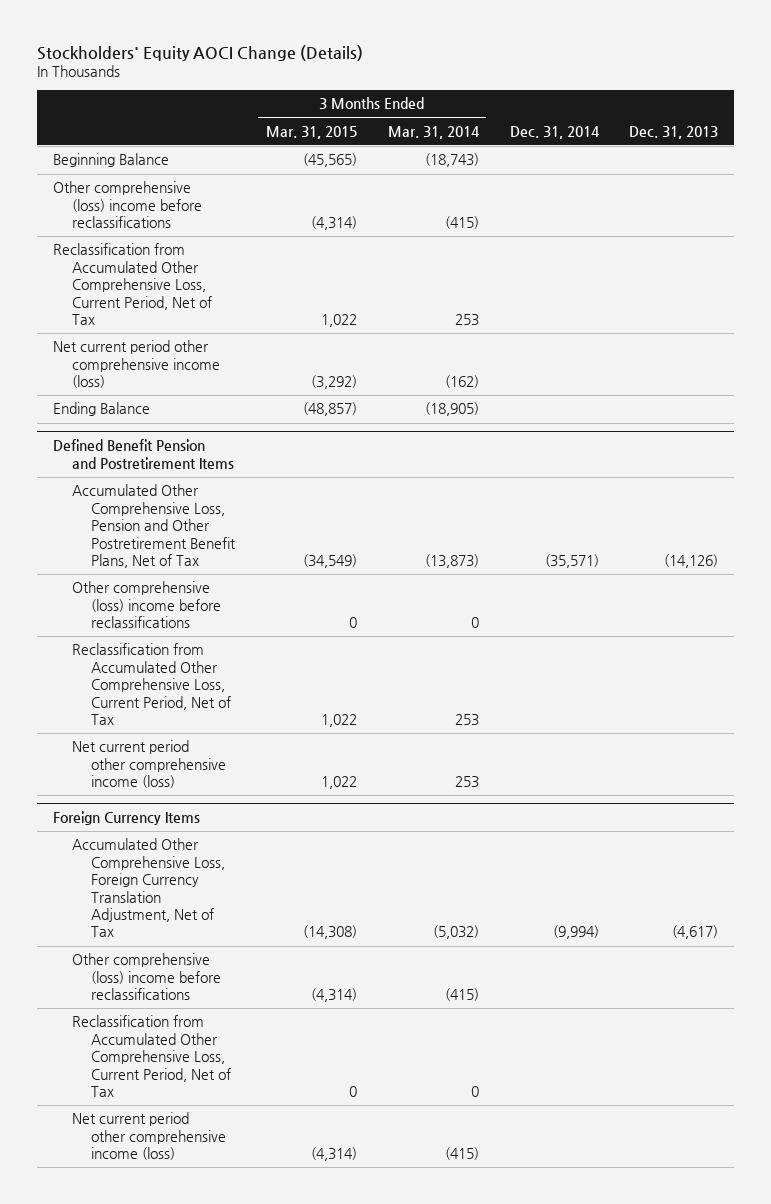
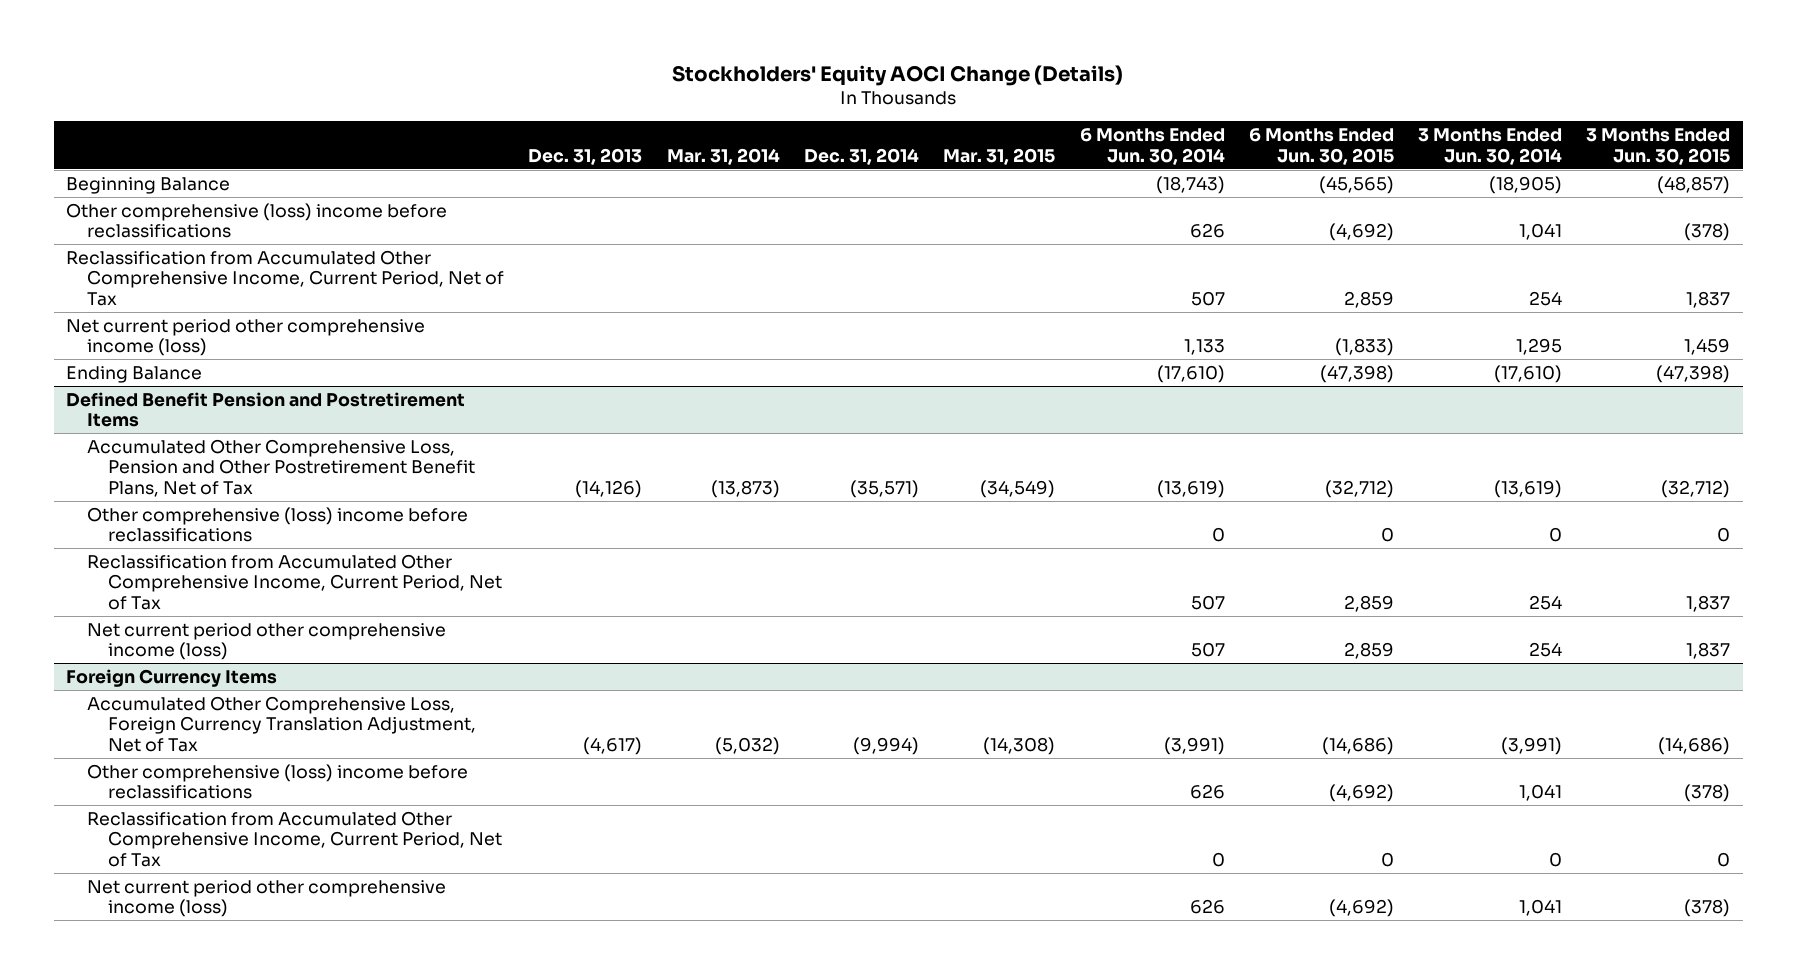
- | 3 Months Ended Mar. 31, 2015 | 3 Months Ended Mar. 31, 2014 | Dec. 31, 2014 | Dec. 31, 2013
+ | Dec. 31, 2013 | Mar. 31, 2014 | Dec. 31, 2014 | Mar. 31, 2015 | 6 Months Ended Jun. 30, 2014 | 6 Months Ended Jun. 30, 2015 | 3 Months Ended Jun. 30, 2014 | 3 Months Ended Jun. 30, 2015
- Reclassification from Accumulated Other Comprehensive Loss, Current Period, Net of Tax | 1,022 | 253 | |
+ Reclassification from Accumulated Other Comprehensive Income, Current Period, Net of Tax | | | | | 507 | 2,859 | 254 | 1,837
@ Defined Benefit Pension and Postretirement Items
- Reclassification from Accumulated Other Comprehensive Loss, Current Period, Net of Tax | 1,022 | 253 | |
+ Reclassification from Accumulated Other Comprehensive Income, Current Period, Net of Tax | | | | | 507 | 2,859 | 254 | 1,837
@ Foreign Currency Items
- Reclassification from Accumulated Other Comprehensive Loss, Current Period, Net of Tax | 0 | 0 | |
+ Reclassification from Accumulated Other Comprehensive Income, Current Period, Net of Tax | | | | | 0 | 0 | 0 | 0

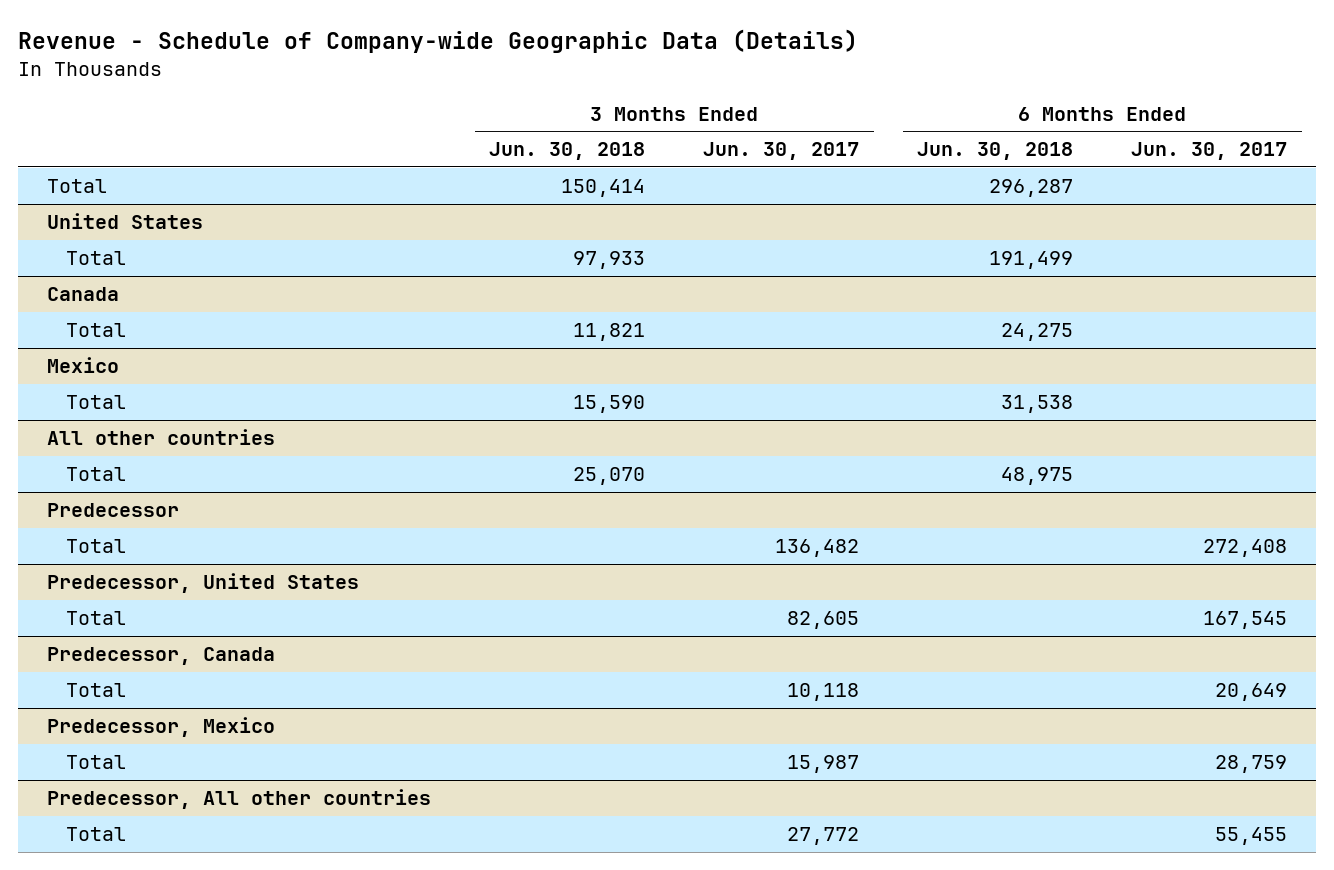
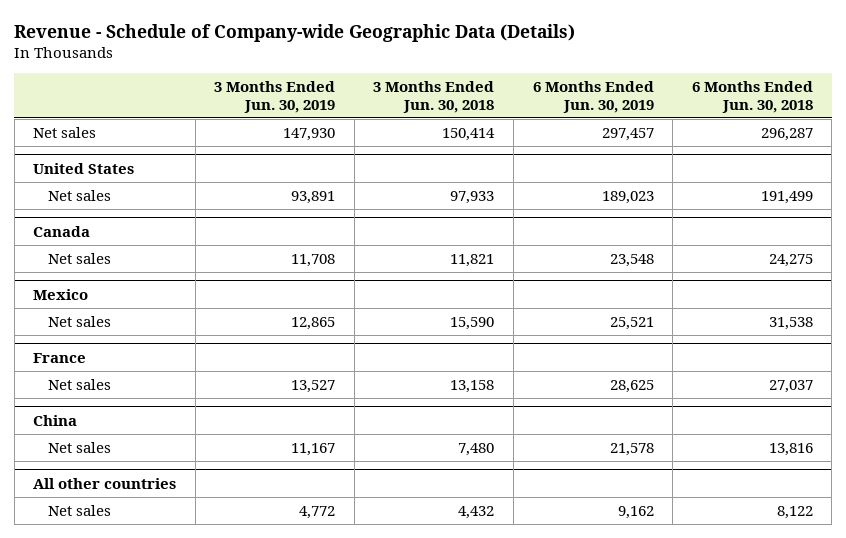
- | 3 Months Ended Jun. 30, 2018 | 3 Months Ended Jun. 30, 2017 | 6 Months Ended Jun. 30, 2018 | 6 Months Ended Jun. 30, 2017
+ | 3 Months Ended Jun. 30, 2019 | 3 Months Ended Jun. 30, 2018 | 6 Months Ended Jun. 30, 2019 | 6 Months Ended Jun. 30, 2018
- Total | 150,414 | | 296,287 |
+ Net sales | 147,930 | 150,414 | 297,457 | 296,287
@ United States
- Total | 97,933 | | 191,499 |
+ Net sales | 93,891 | 97,933 | 189,023 | 191,499
@ Canada
- Total | 11,821 | | 24,275 |
+ Net sales | 11,708 | 11,821 | 23,548 | 24,275
@ Mexico
- Total | 15,590 | | 31,538 |
+ Net sales | 12,865 | 15,590 | 25,521 | 31,538
+ France
+ Net sales | 13,527 | 13,158 | 28,625 | 27,037
+ China
+ Net sales | 11,167 | 7,480 | 21,578 | 13,816
@ All other countries
- Total | 25,070 | | 48,975 |
- Predecessor
- Total | | 136,482 | | 272,408
- Predecessor, United States
- Total | | 82,605 | | 167,545
- Predecessor, Canada
- Total | | 10,118 | | 20,649
- Predecessor, Mexico
- Total | | 15,987 | | 28,759
- Predecessor, All other countries
- Total | | 27,772 | | 55,455
@ All other countries
+ Net sales | 4,772 | 4,432 | 9,162 | 8,122

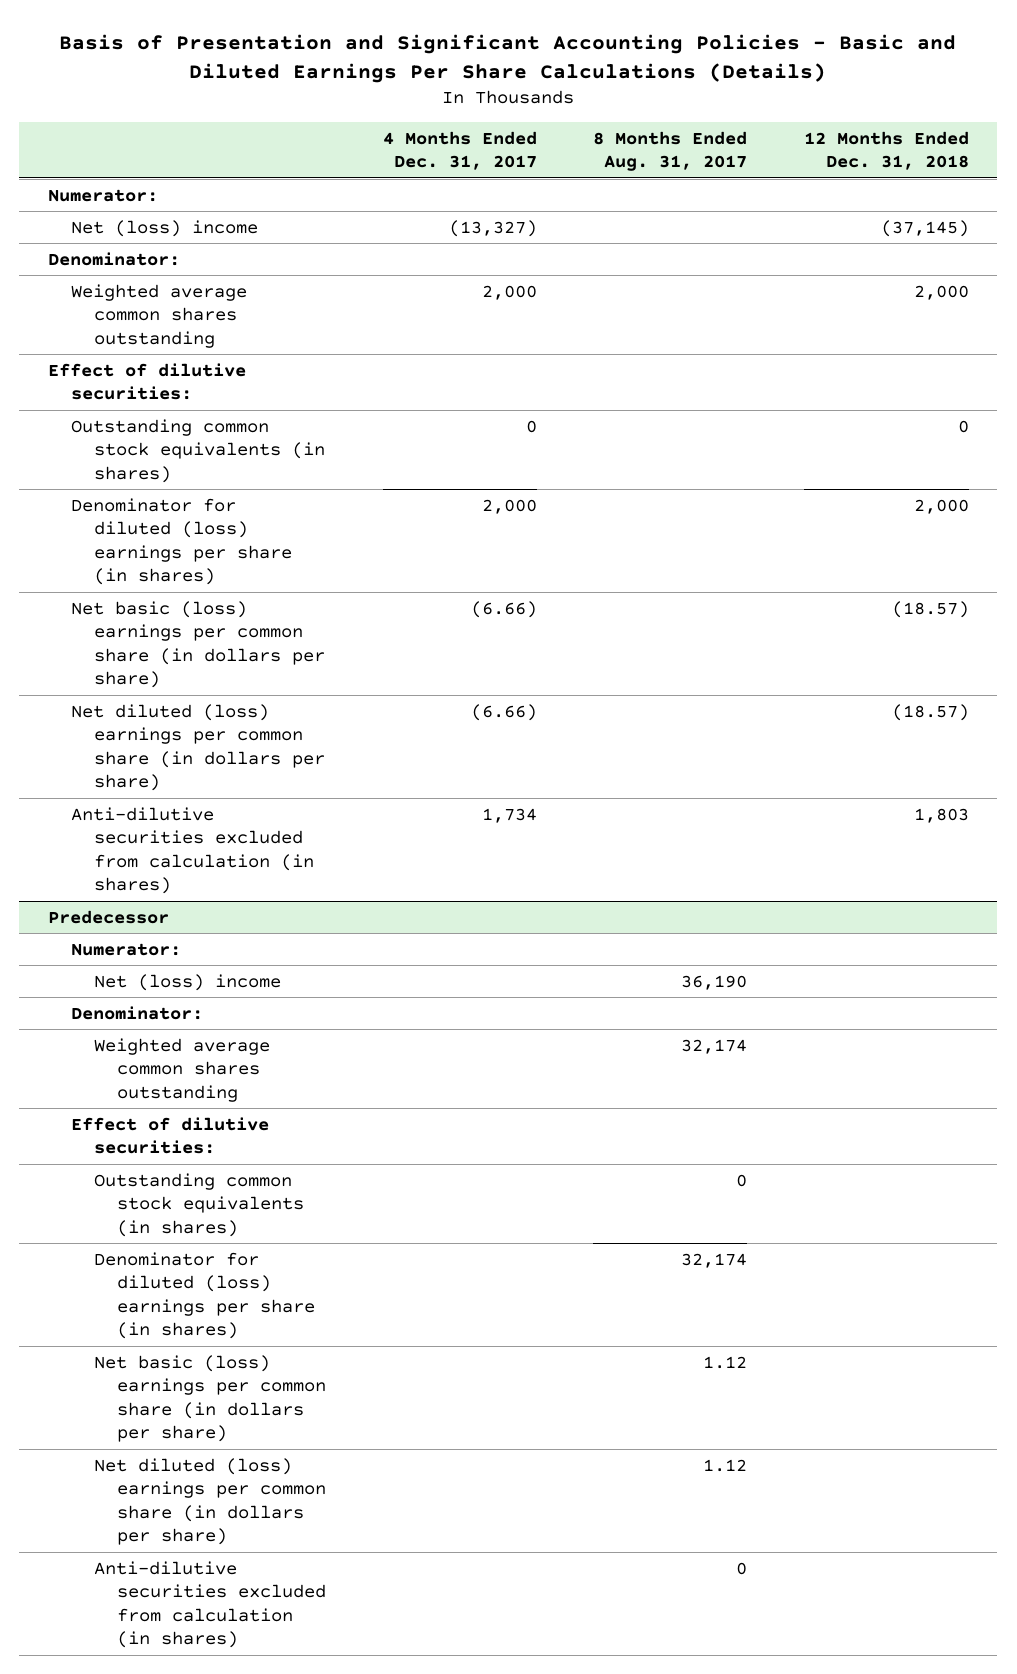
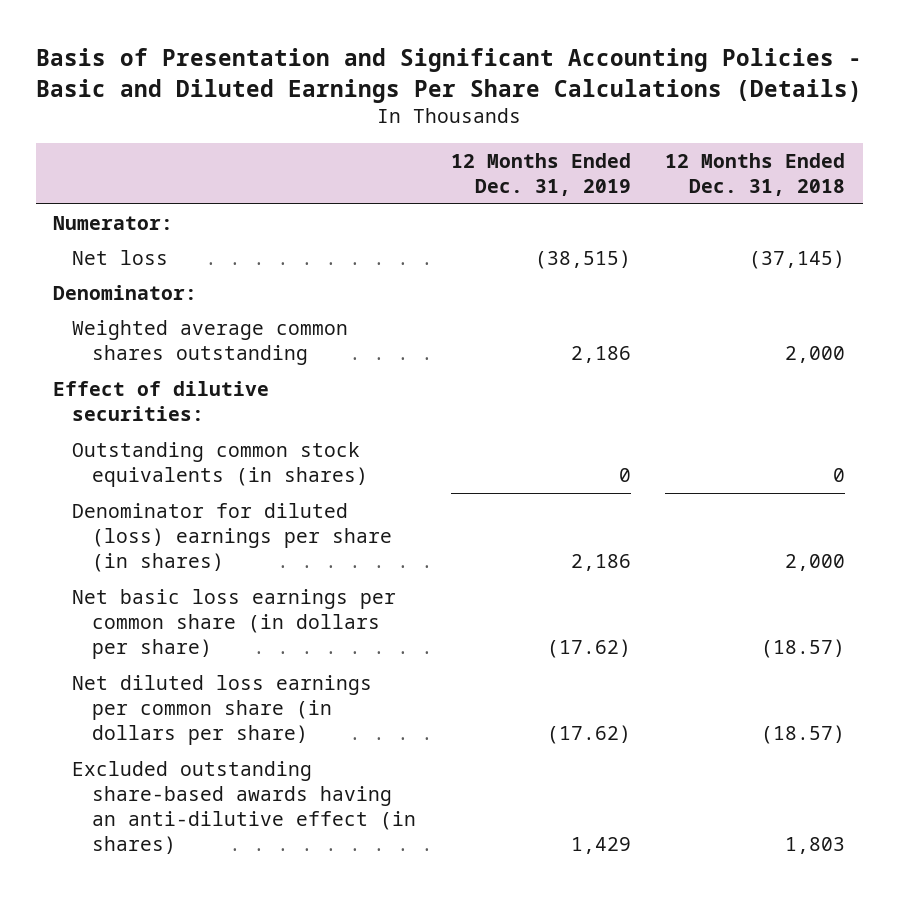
- | 4 Months Ended Dec. 31, 2017 | 8 Months Ended Aug. 31, 2017 | 12 Months Ended Dec. 31, 2018
+ | 12 Months Ended Dec. 31, 2019 | 12 Months Ended Dec. 31, 2018
- Net (loss) income | (13,327) | | (37,145)
+ Net loss | (38,515) | (37,145)
- Net basic (loss) earnings per common share (in dollars per share) | (6.66) | | (18.57)
- Net diluted (loss) earnings per common share (in dollars per share) | (6.66) | | (18.57)
- Anti-dilutive securities excluded from calculation (in shares) | 1,734 | | 1,803
- Predecessor
- Numerator:
- Net (loss) income | | 36,190 |
- Denominator:
- Weighted average common shares outstanding | | 32,174 |
- Effect of dilutive securities:
- Outstanding common stock equivalents (in shares) | | 0 |
- Denominator for diluted (loss) earnings per share (in shares) | | 32,174 |
- Net basic (loss) earnings per common share (in dollars per share) | | 1.12 |
- Net diluted (loss) earnings per common share (in dollars per share) | | 1.12 |
- Anti-dilutive securities excluded from calculation (in shares) | | 0 |
+ Net basic loss earnings per common share (in dollars per share) | (17.62) | (18.57)
+ Net diluted loss earnings per common share (in dollars per share) | (17.62) | (18.57)
+ Excluded outstanding share-based awards having an anti-dilutive effect (in shares) | 1,429 | 1,803

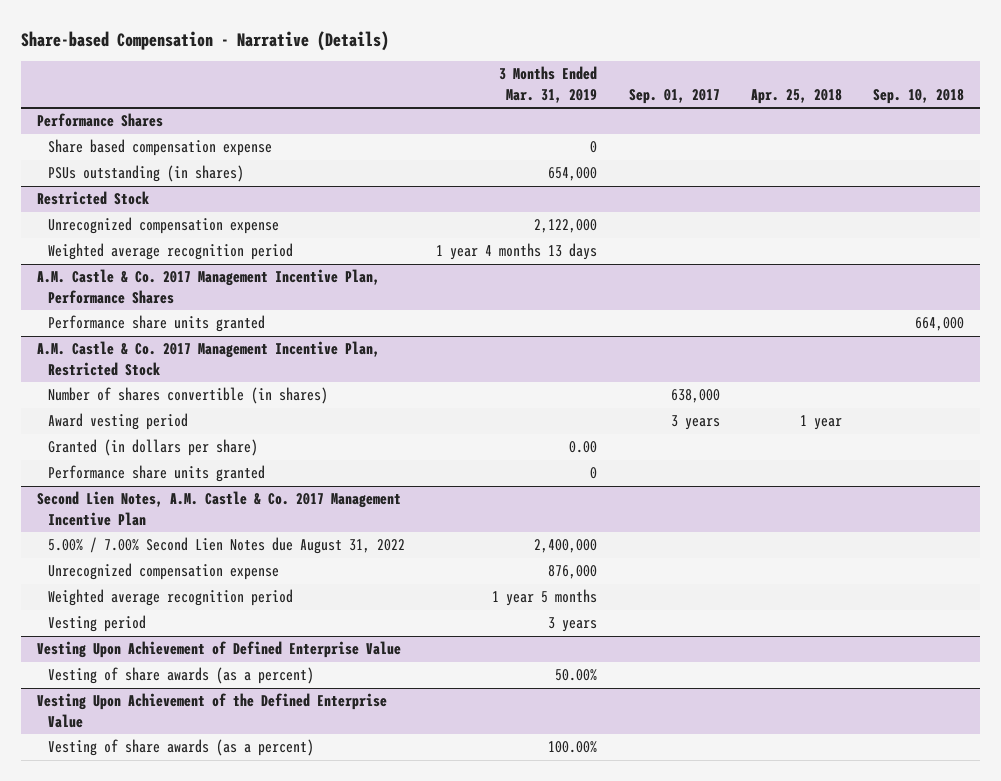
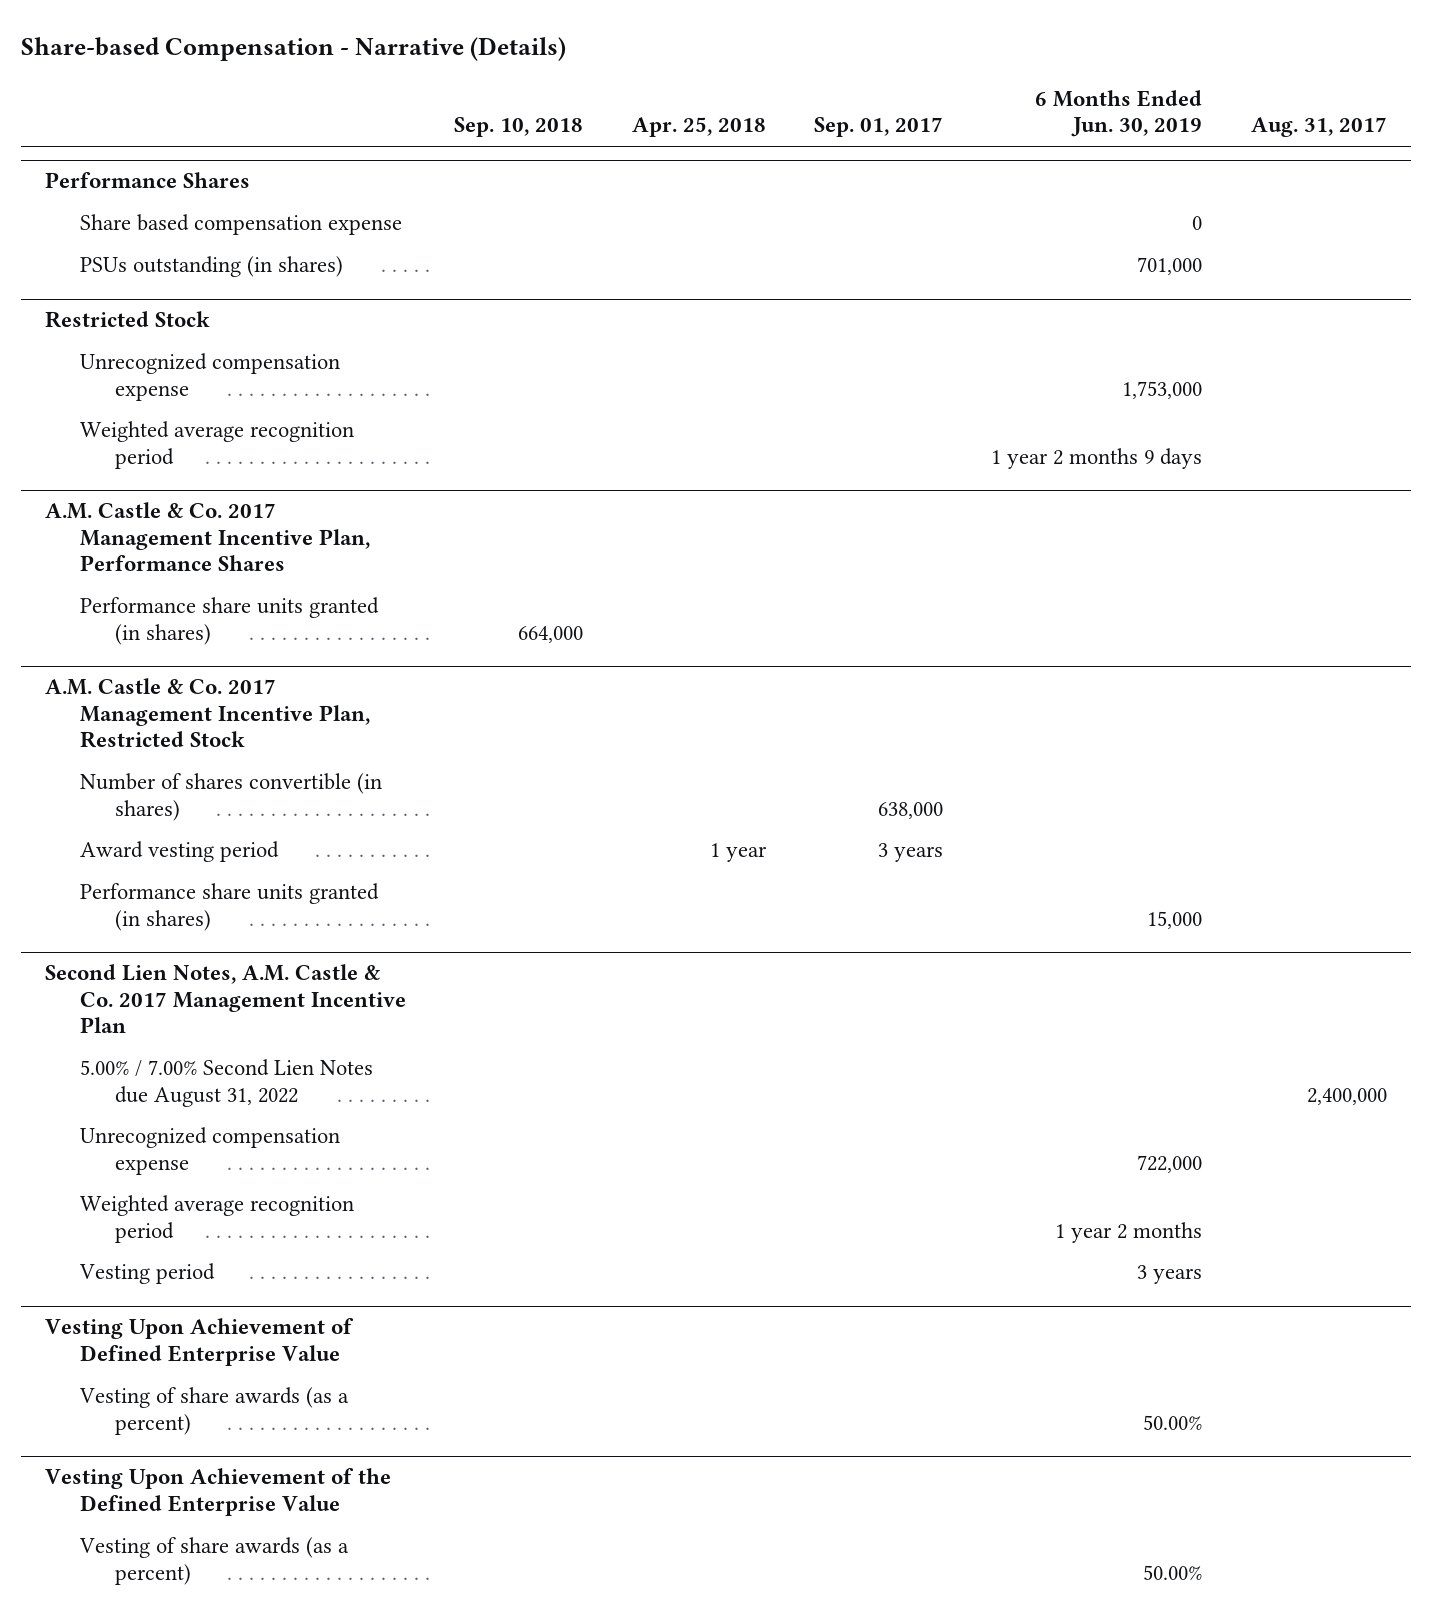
- | 3 Months Ended Mar. 31, 2019 | Sep. 01, 2017 | Apr. 25, 2018 | Sep. 10, 2018
+ | Sep. 10, 2018 | Apr. 25, 2018 | Sep. 01, 2017 | 6 Months Ended Jun. 30, 2019 | Aug. 31, 2017
@ A.M. Castle & Co. 2017 Management Incentive Plan, Performance Shares
- Performance share units granted | | | | 664,000
+ Performance share units granted (in shares) | 664,000 | | | |
@ A.M. Castle & Co. 2017 Management Incentive Plan, Restricted Stock
- Granted (in dollars per share) | 0.00 | | |
- Performance share units granted | 0 | | |
+ Performance share units granted (in shares) | | | | 15,000 |

